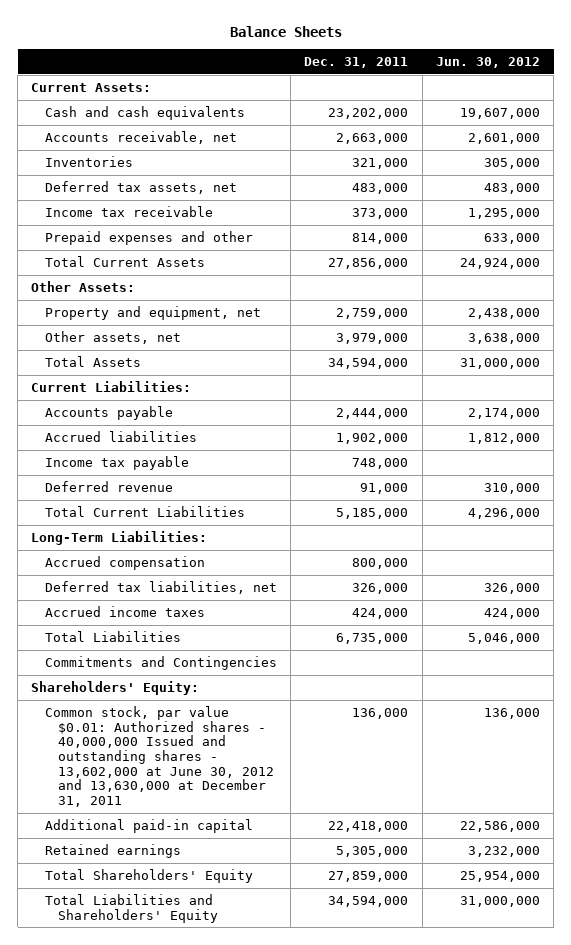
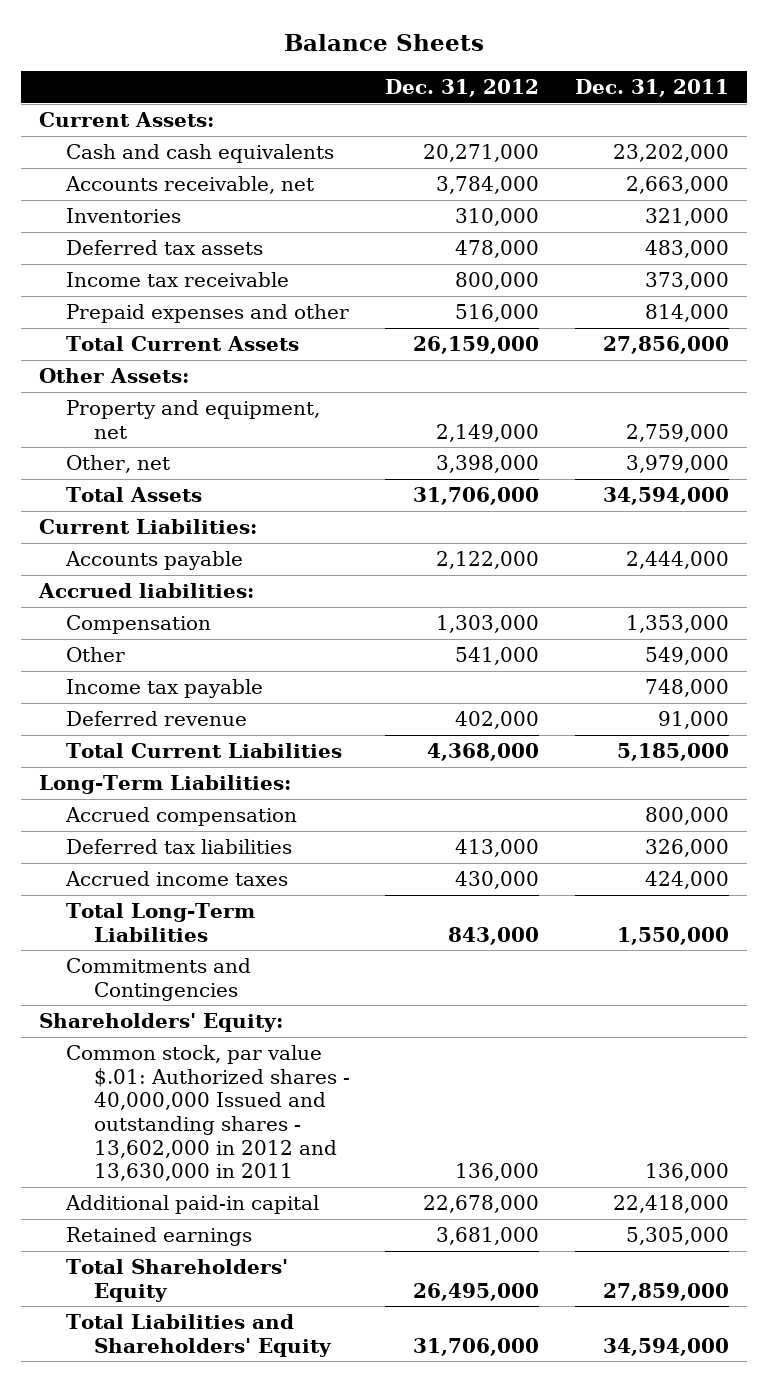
- | Dec. 31, 2011 | Jun. 30, 2012
+ | Dec. 31, 2012 | Dec. 31, 2011
- Deferred tax assets, net | 483,000 | 483,000
+ Deferred tax assets | 478,000 | 483,000
- Other assets, net | 3,979,000 | 3,638,000
+ Other, net | 3,398,000 | 3,979,000
- Accrued liabilities | 1,902,000 | 1,812,000
+ Accrued liabilities:
+ Compensation | 1,303,000 | 1,353,000
+ Other | 541,000 | 549,000
- Deferred tax liabilities, net | 326,000 | 326,000
+ Deferred tax liabilities | 413,000 | 326,000
- Total Liabilities | 6,735,000 | 5,046,000
+ Total Long-Term Liabilities | 843,000 | 1,550,000
- Common stock, par value $0.01: Authorized shares - 40,000,000 Issued and outstanding shares - 13,602,000 at June 30, 2012 and 13,630,000 at December 31, 2011 | 136,000 | 136,000
+ Common stock, par value $.01: Authorized shares - 40,000,000 Issued and outstanding shares - 13,602,000 in 2012 and 13,630,000 in 2011 | 136,000 | 136,000

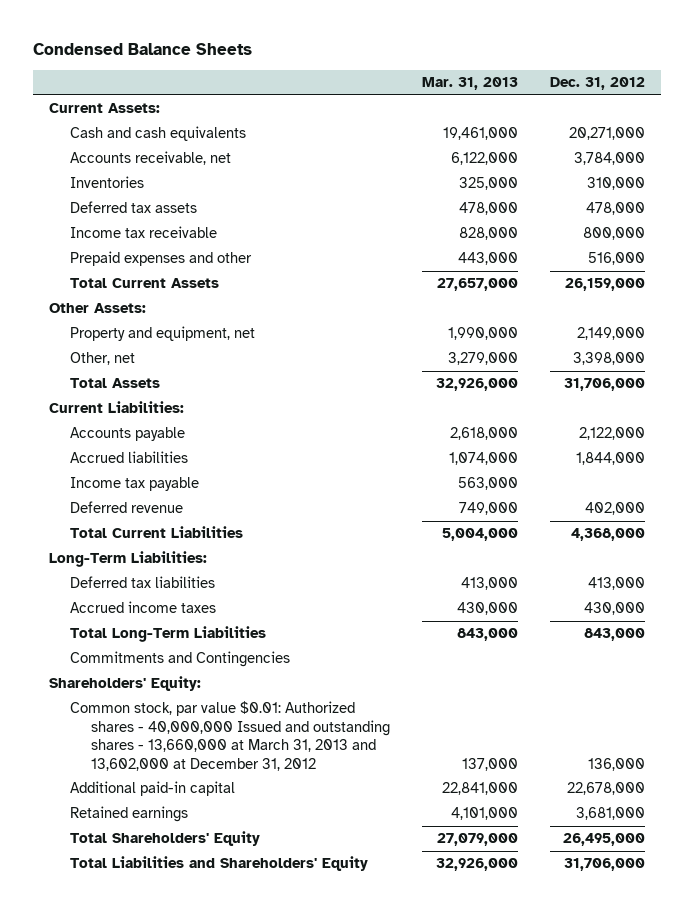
- Balance Sheets
+ Condensed Balance Sheets
- | Dec. 31, 2012 | Dec. 31, 2011
+ | Mar. 31, 2013 | Dec. 31, 2012
- Accrued liabilities:
- Compensation | 1,303,000 | 1,353,000
- Other | 541,000 | 549,000
+ Accrued liabilities | 1,074,000 | 1,844,000
- Accrued compensation | | 800,000
- Common stock, par value $.01: Authorized shares - 40,000,000 Issued and outstanding shares - 13,602,000 in 2012 and 13,630,000 in 2011 | 136,000 | 136,000
+ Common stock, par value $0.01: Authorized shares - 40,000,000 Issued and outstanding shares - 13,660,000 at March 31, 2013 and 13,602,000 at December 31, 2012 | 137,000 | 136,000

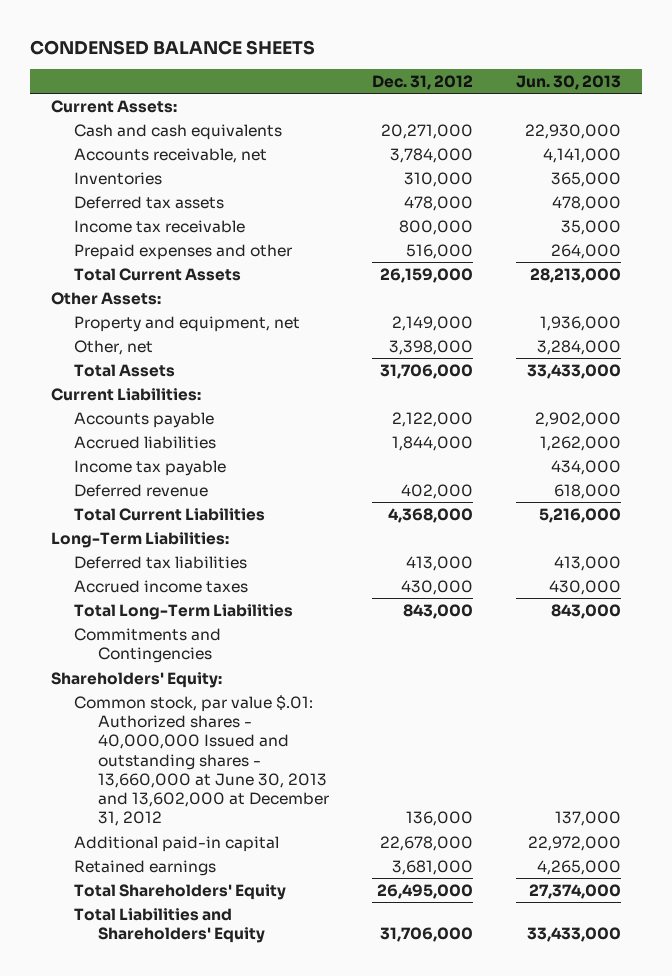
- Condensed Balance Sheets
+ CONDENSED BALANCE SHEETS
- | Mar. 31, 2013 | Dec. 31, 2012
+ | Dec. 31, 2012 | Jun. 30, 2013
- Common stock, par value $0.01: Authorized shares - 40,000,000 Issued and outstanding shares - 13,660,000 at March 31, 2013 and 13,602,000 at December 31, 2012 | 137,000 | 136,000
+ Common stock, par value $.01: Authorized shares - 40,000,000 Issued and outstanding shares - 13,660,000 at June 30, 2013 and 13,602,000 at December 31, 2012 | 136,000 | 137,000

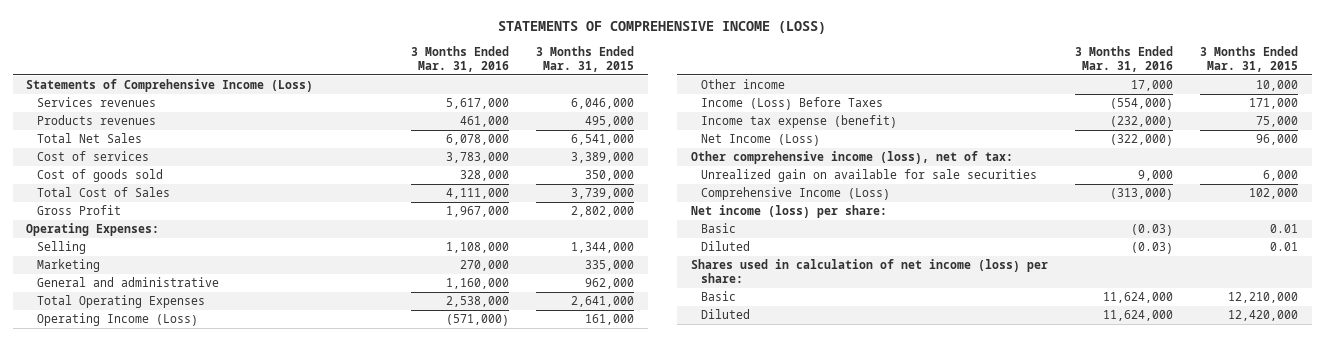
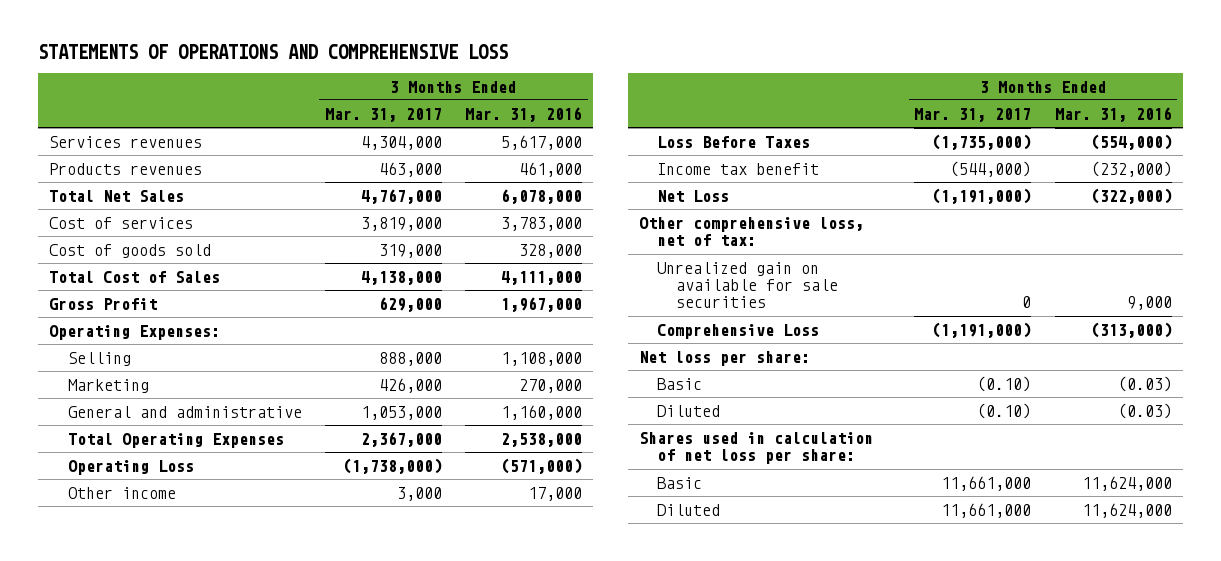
- STATEMENTS OF COMPREHENSIVE INCOME (LOSS)
+ STATEMENTS OF OPERATIONS AND COMPREHENSIVE LOSS
- | 3 Months Ended Mar. 31, 2016 | 3 Months Ended Mar. 31, 2015
+ | 3 Months Ended Mar. 31, 2017 | 3 Months Ended Mar. 31, 2016
- Statements of Comprehensive Income (Loss)
- Operating Income (Loss) | (571,000) | 161,000
+ Operating Loss | (1,738,000) | (571,000)
- Income (Loss) Before Taxes | (554,000) | 171,000
- Income tax expense (benefit) | (232,000) | 75,000
- Net Income (Loss) | (322,000) | 96,000
- Other comprehensive income (loss), net of tax:
+ Loss Before Taxes | (1,735,000) | (554,000)
+ Income tax benefit | (544,000) | (232,000)
+ Net Loss | (1,191,000) | (322,000)
+ Other comprehensive loss, net of tax:
- Comprehensive Income (Loss) | (313,000) | 102,000
- Net income (loss) per share:
+ Comprehensive Loss | (1,191,000) | (313,000)
+ Net loss per share:
- Shares used in calculation of net income (loss) per share:
+ Shares used in calculation of net loss per share:

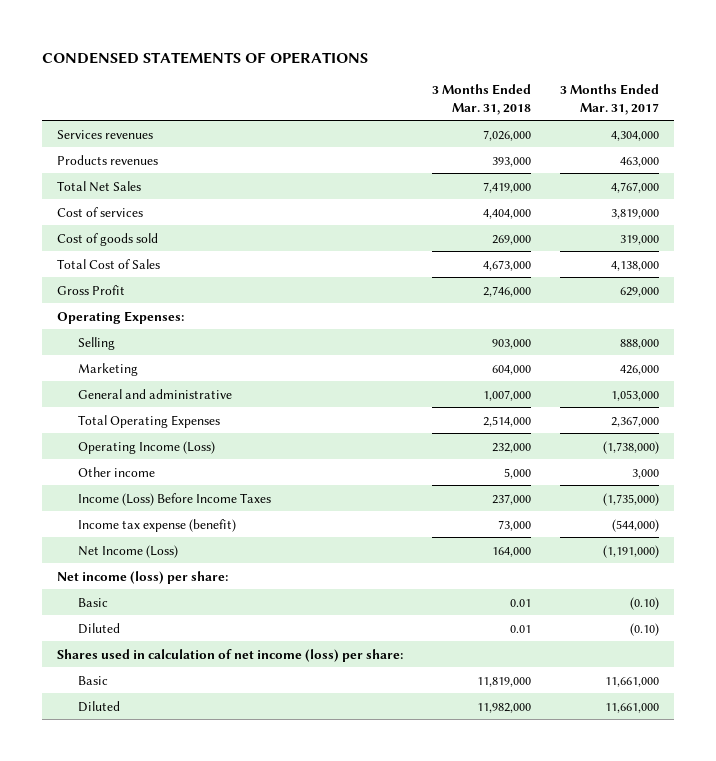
- STATEMENTS OF OPERATIONS AND COMPREHENSIVE LOSS
+ CONDENSED STATEMENTS OF OPERATIONS
- | 3 Months Ended Mar. 31, 2017 | 3 Months Ended Mar. 31, 2016
+ | 3 Months Ended Mar. 31, 2018 | 3 Months Ended Mar. 31, 2017
- Operating Loss | (1,738,000) | (571,000)
+ Operating Income (Loss) | 232,000 | (1,738,000)
- Loss Before Taxes | (1,735,000) | (554,000)
- Income tax benefit | (544,000) | (232,000)
- Net Loss | (1,191,000) | (322,000)
- Other comprehensive loss, net of tax:
- Unrealized gain on available for sale securities | 0 | 9,000
- Comprehensive Loss | (1,191,000) | (313,000)
- Net loss per share:
+ Income (Loss) Before Income Taxes | 237,000 | (1,735,000)
+ Income tax expense (benefit) | 73,000 | (544,000)
+ Net Income (Loss) | 164,000 | (1,191,000)
+ Net income (loss) per share:
- Shares used in calculation of net loss per share:
+ Shares used in calculation of net income (loss) per share:

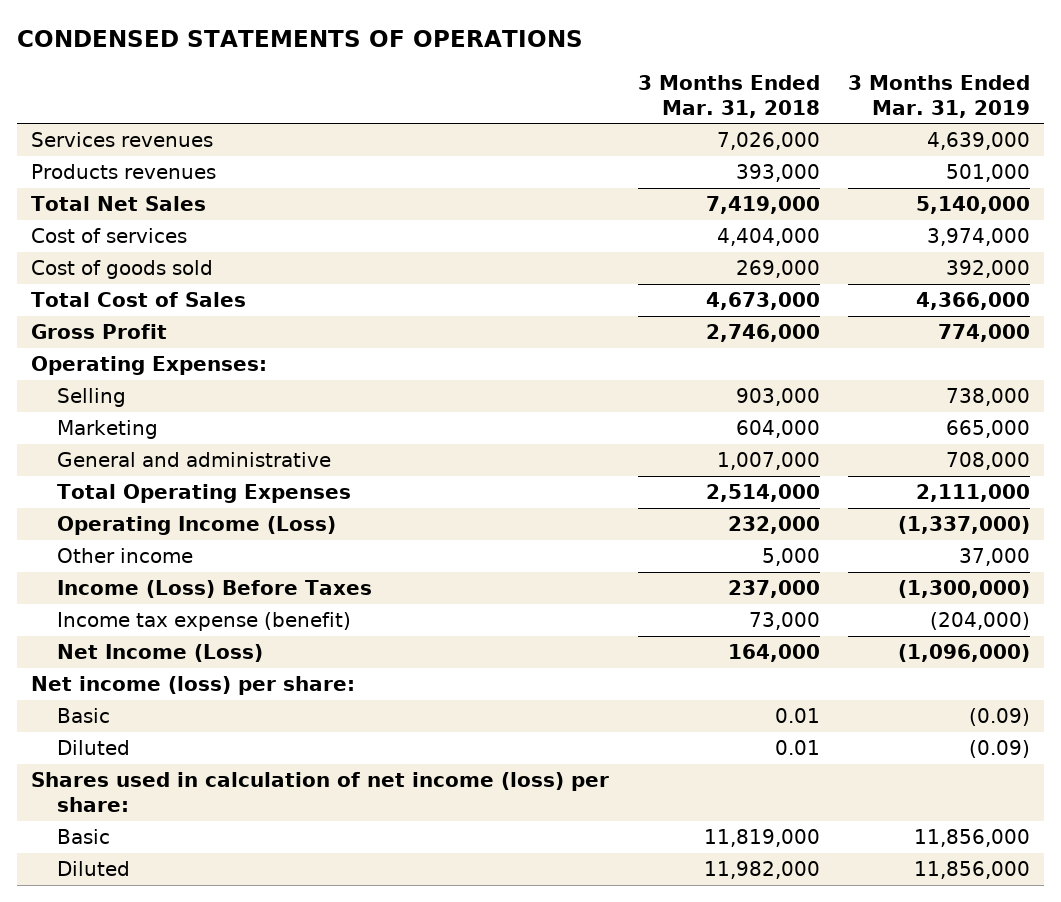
- | 3 Months Ended Mar. 31, 2018 | 3 Months Ended Mar. 31, 2017
+ | 3 Months Ended Mar. 31, 2018 | 3 Months Ended Mar. 31, 2019
- Income (Loss) Before Income Taxes | 237,000 | (1,735,000)
+ Income (Loss) Before Taxes | 237,000 | (1,300,000)

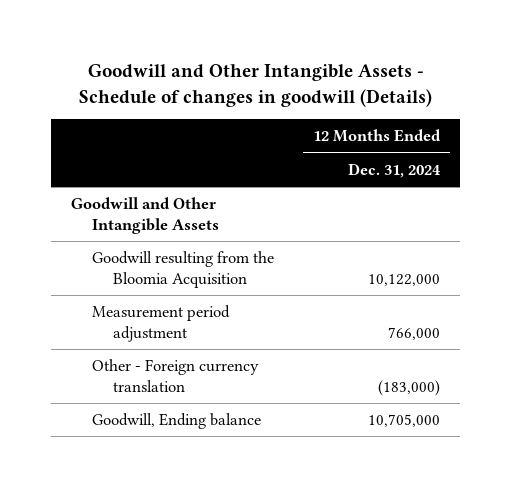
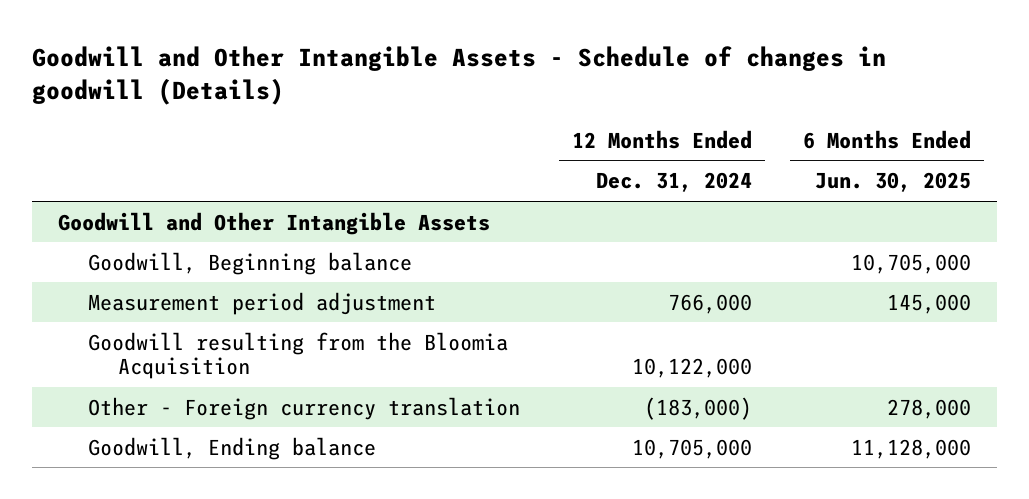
- | 12 Months Ended Dec. 31, 2024
+ | 12 Months Ended Dec. 31, 2024 | 6 Months Ended Jun. 30, 2025
+ Goodwill, Beginning balance | | 10,705,000
moved down: Goodwill resulting from the Bloomia Acquisition | 10,122,000 |

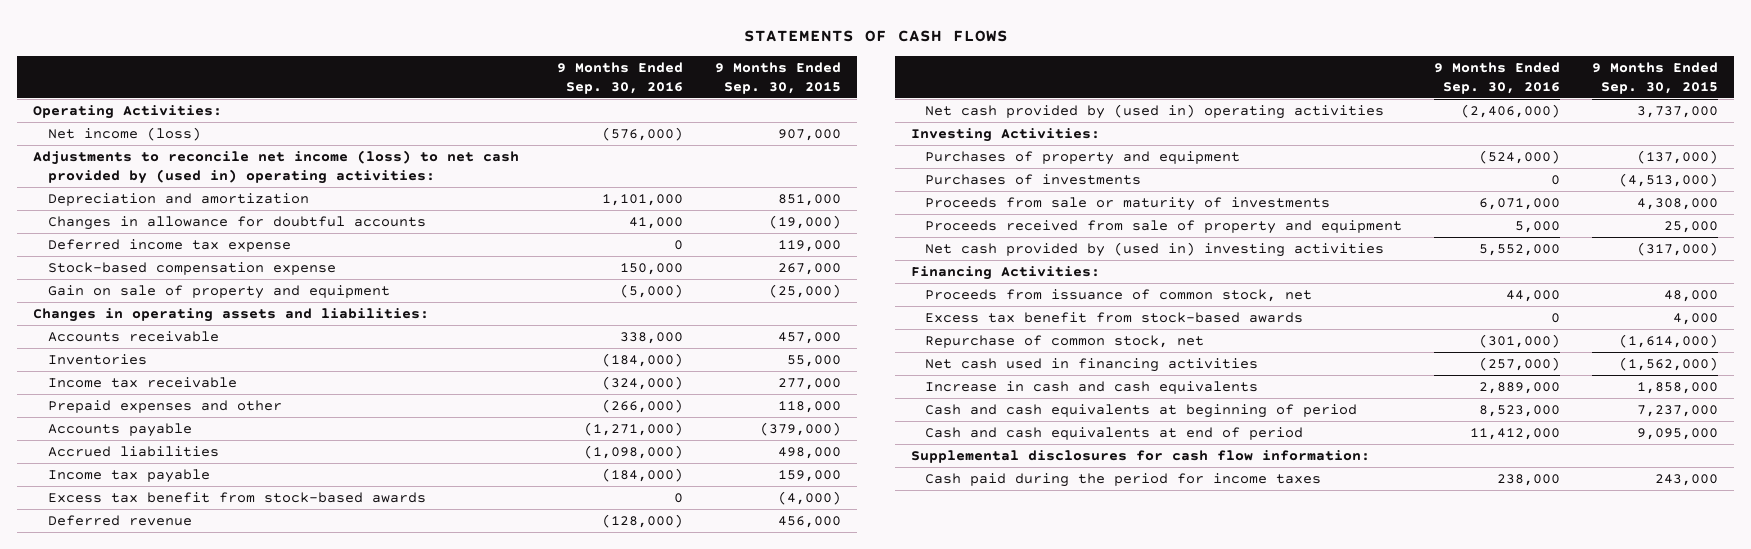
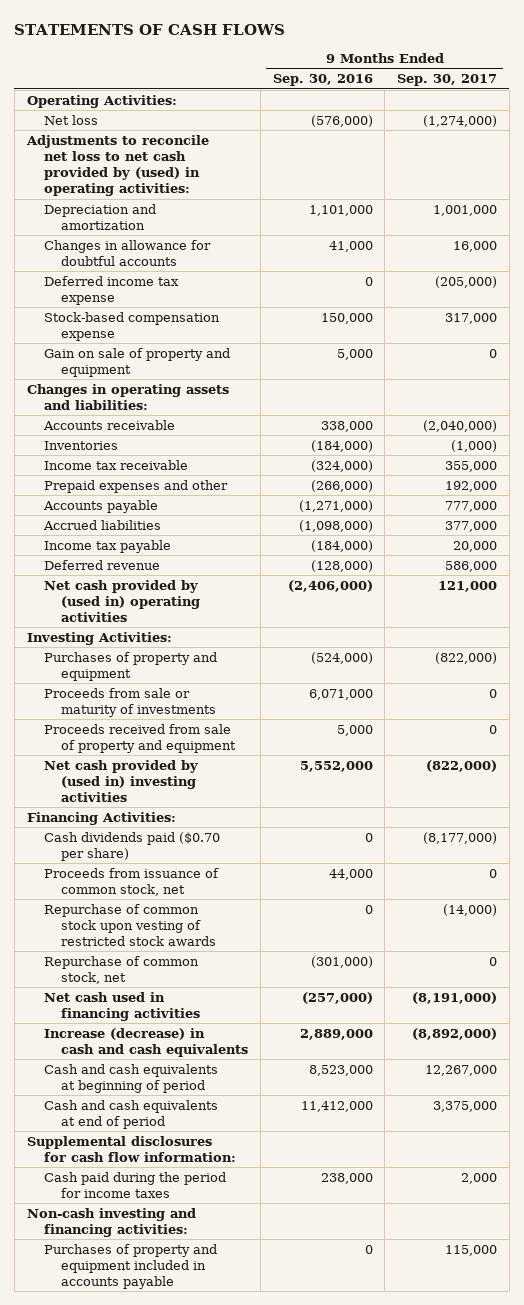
- | 9 Months Ended Sep. 30, 2016 | 9 Months Ended Sep. 30, 2015
+ | 9 Months Ended Sep. 30, 2016 | 9 Months Ended Sep. 30, 2017
- Net income (loss) | (576,000) | 907,000
- Adjustments to reconcile net income (loss) to net cash provided by (used in) operating activities:
+ Net loss | (576,000) | (1,274,000)
+ Adjustments to reconcile net loss to net cash provided by (used) in operating activities:
- Gain on sale of property and equipment | (5,000) | (25,000)
+ Gain on sale of property and equipment | 5,000 | 0
- Excess tax benefit from stock-based awards | 0 | (4,000)
- Purchases of investments | 0 | (4,513,000)
+ Cash dividends paid ($0.70 per share) | 0 | (8,177,000)
- Excess tax benefit from stock-based awards | 0 | 4,000
+ Repurchase of common stock upon vesting of restricted stock awards | 0 | (14,000)
- Increase in cash and cash equivalents | 2,889,000 | 1,858,000
+ Increase (decrease) in cash and cash equivalents | 2,889,000 | (8,892,000)
+ Non-cash investing and financing activities:
+ Purchases of property and equipment included in accounts payable | 0 | 115,000

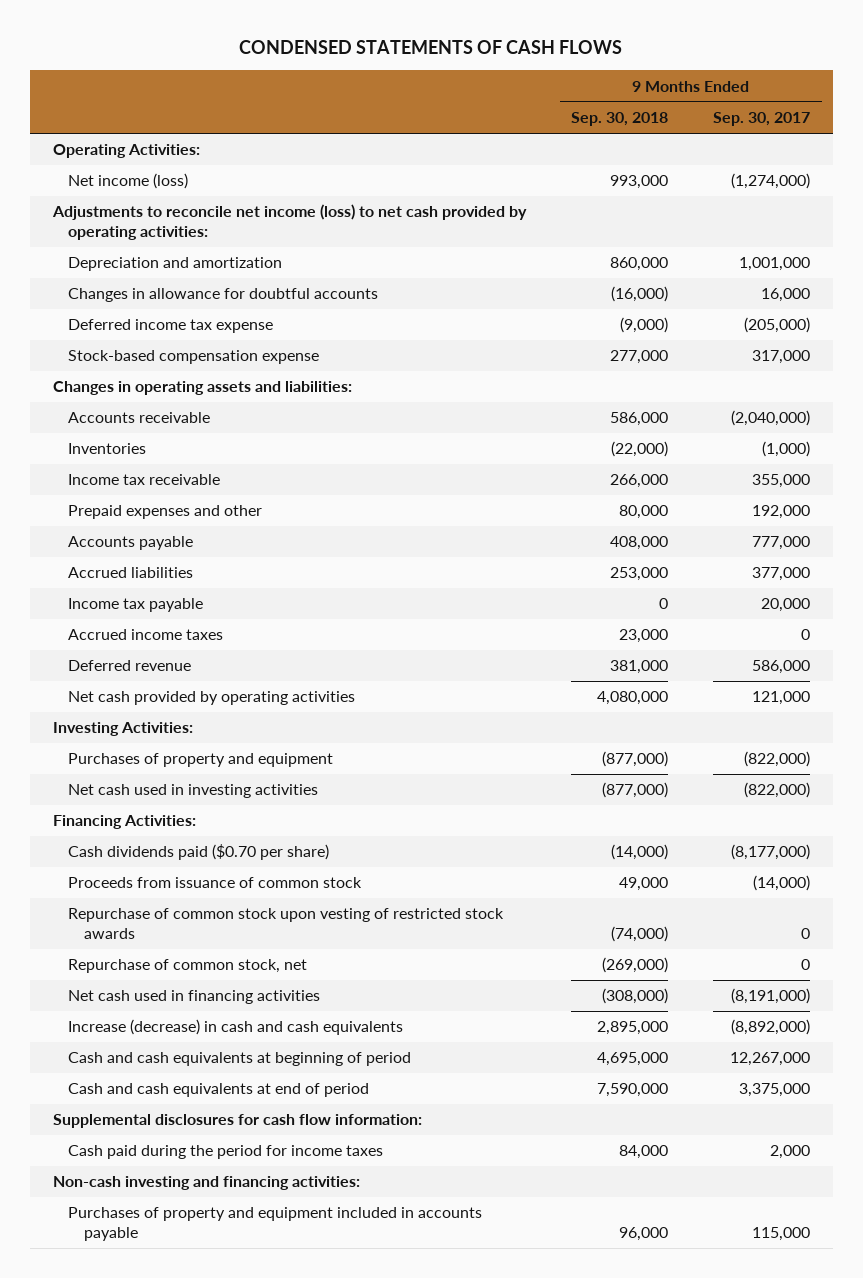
- STATEMENTS OF CASH FLOWS
+ CONDENSED STATEMENTS OF CASH FLOWS
- | 9 Months Ended Sep. 30, 2016 | 9 Months Ended Sep. 30, 2017
+ | 9 Months Ended Sep. 30, 2018 | 9 Months Ended Sep. 30, 2017
- Net loss | (576,000) | (1,274,000)
- Adjustments to reconcile net loss to net cash provided by (used) in operating activities:
+ Net income (loss) | 993,000 | (1,274,000)
+ Adjustments to reconcile net income (loss) to net cash provided by operating activities:
- Gain on sale of property and equipment | 5,000 | 0
+ Accrued income taxes | 23,000 | 0
- Net cash provided by (used in) operating activities | (2,406,000) | 121,000
+ Net cash provided by operating activities | 4,080,000 | 121,000
- Proceeds from sale or maturity of investments | 6,071,000 | 0
- Proceeds received from sale of property and equipment | 5,000 | 0
- Net cash provided by (used in) investing activities | 5,552,000 | (822,000)
+ Net cash used in investing activities | (877,000) | (822,000)
- Proceeds from issuance of common stock, net | 44,000 | 0
- Repurchase of common stock upon vesting of restricted stock awards | 0 | (14,000)
+ Proceeds from issuance of common stock | 49,000 | (14,000)
+ Repurchase of common stock upon vesting of restricted stock awards | (74,000) | 0

